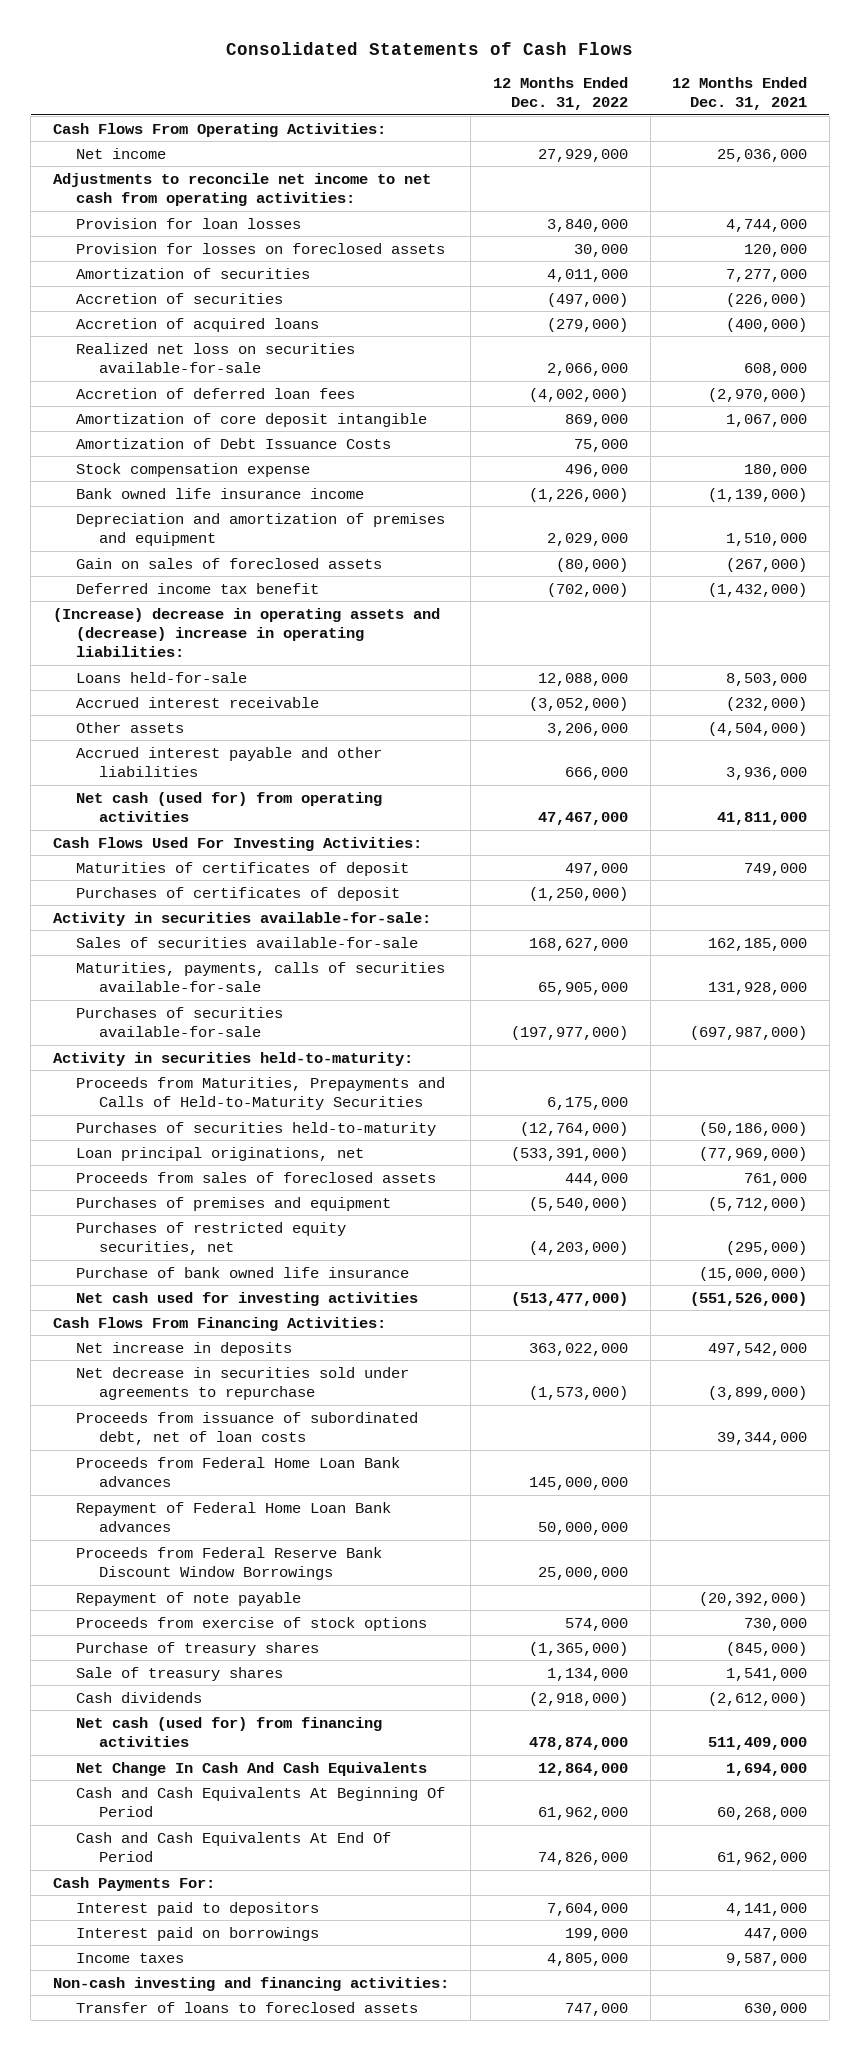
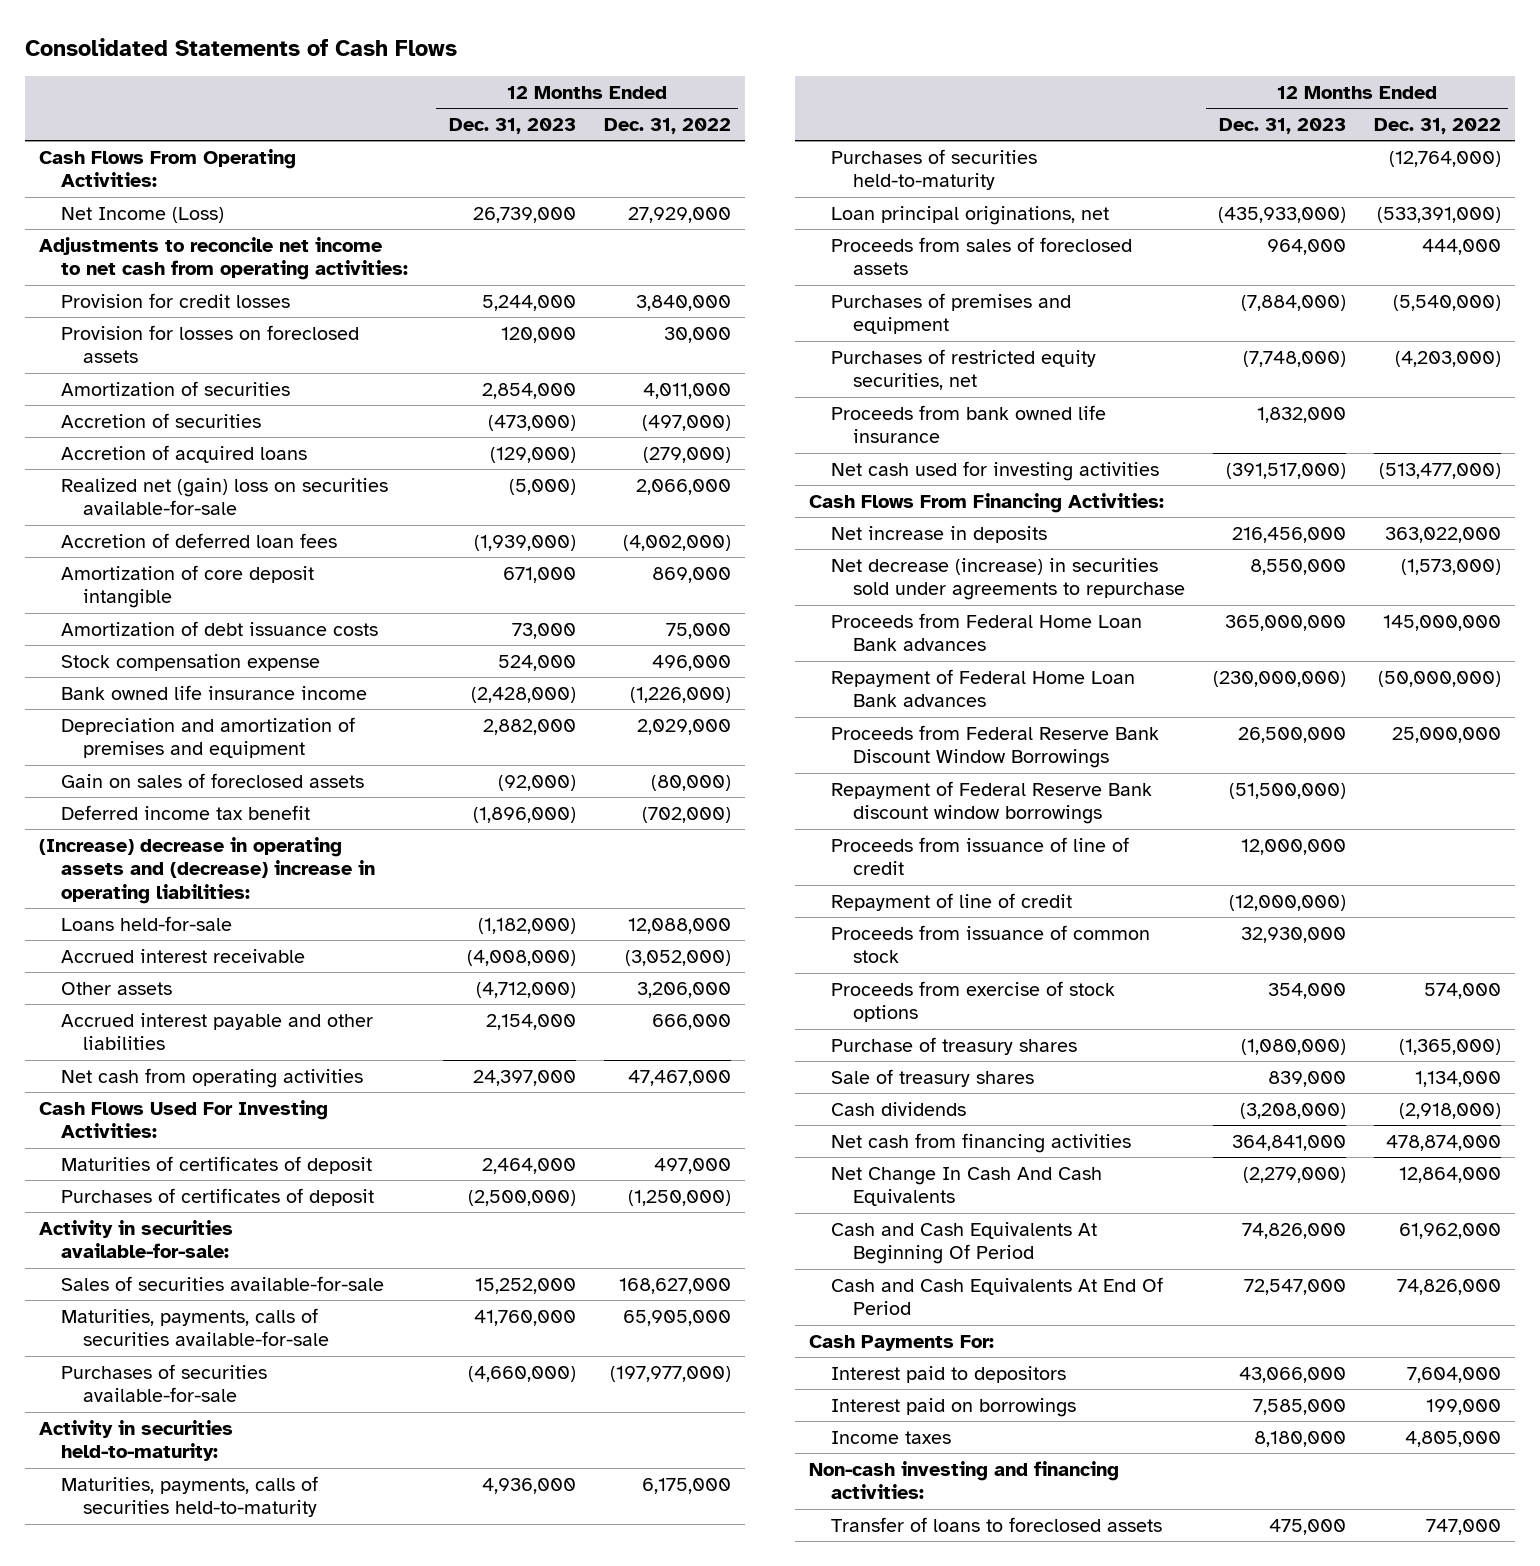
- | 12 Months Ended Dec. 31, 2022 | 12 Months Ended Dec. 31, 2021
+ | 12 Months Ended Dec. 31, 2023 | 12 Months Ended Dec. 31, 2022
- Net income | 27,929,000 | 25,036,000
+ Net Income (Loss) | 26,739,000 | 27,929,000
- Provision for loan losses | 3,840,000 | 4,744,000
+ Provision for credit losses | 5,244,000 | 3,840,000
- Realized net loss on securities available-for-sale | 2,066,000 | 608,000
+ Realized net (gain) loss on securities available-for-sale | (5,000) | 2,066,000
- Amortization of Debt Issuance Costs | 75,000 |
+ Amortization of debt issuance costs | 73,000 | 75,000
- Net cash (used for) from operating activities | 47,467,000 | 41,811,000
+ Net cash from operating activities | 24,397,000 | 47,467,000
- Proceeds from Maturities, Prepayments and Calls of Held-to-Maturity Securities | 6,175,000 |
+ Maturities, payments, calls of securities held-to-maturity | 4,936,000 | 6,175,000
- Purchase of bank owned life insurance | | (15,000,000)
+ Proceeds from bank owned life insurance | 1,832,000 |
- Net decrease in securities sold under agreements to repurchase | (1,573,000) | (3,899,000)
- Proceeds from issuance of subordinated debt, net of loan costs | | 39,344,000
+ Net decrease (increase) in securities sold under agreements to repurchase | 8,550,000 | (1,573,000)
- Repayment of Federal Home Loan Bank advances | 50,000,000 |
+ Repayment of Federal Home Loan Bank advances | (230,000,000) | (50,000,000)
- Repayment of note payable | | (20,392,000)
+ Repayment of Federal Reserve Bank discount window borrowings | (51,500,000) |
+ Proceeds from issuance of line of credit | 12,000,000 |
+ Repayment of line of credit | (12,000,000) |
+ Proceeds from issuance of common stock | 32,930,000 |
- Net cash (used for) from financing activities | 478,874,000 | 511,409,000
+ Net cash from financing activities | 364,841,000 | 478,874,000

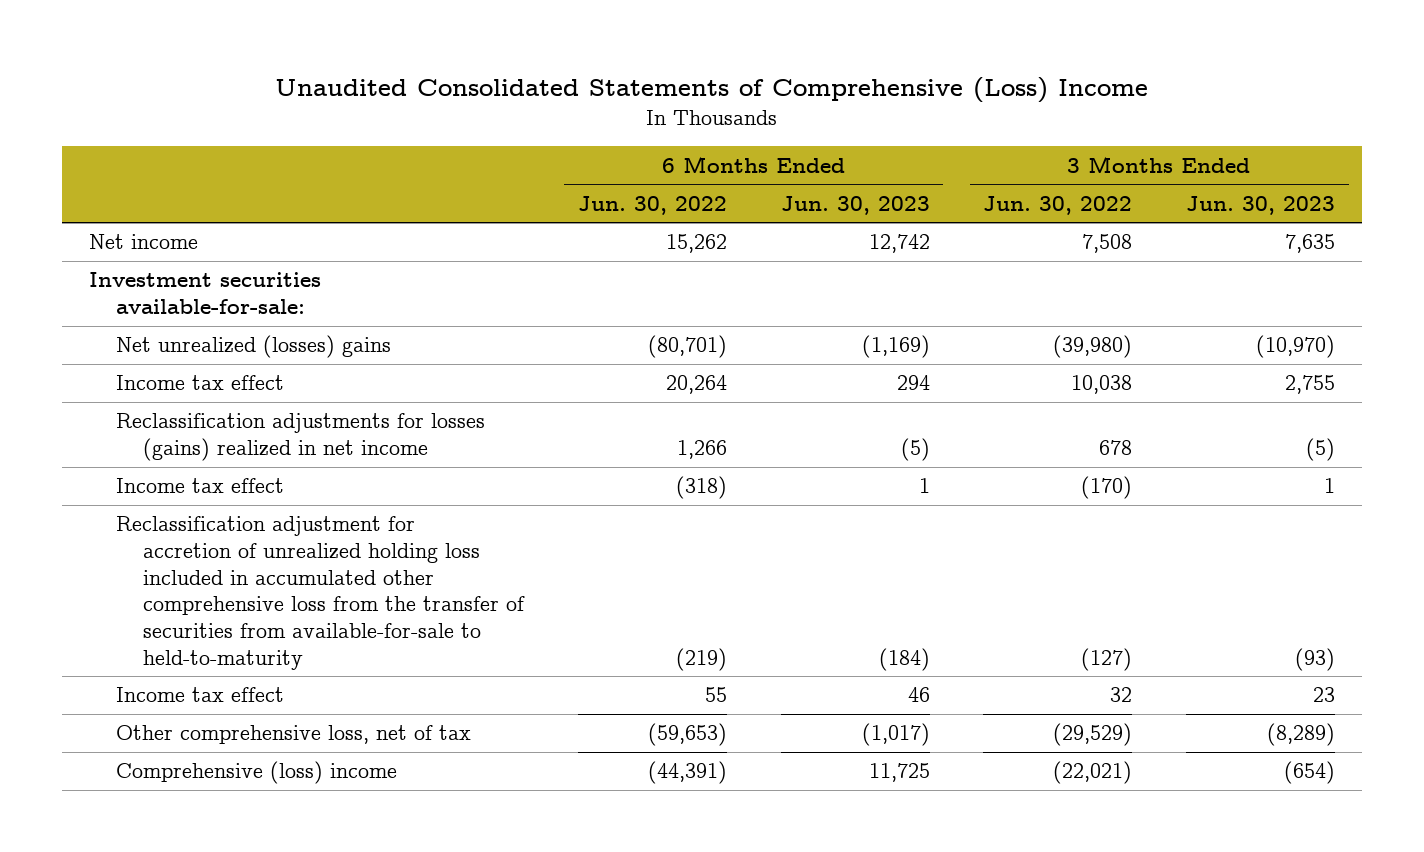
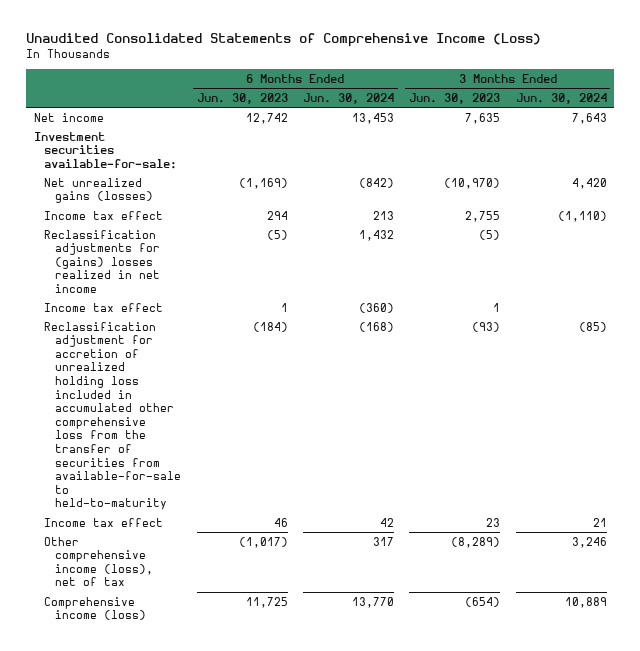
- Unaudited Consolidated Statements of Comprehensive (Loss) Income
+ Unaudited Consolidated Statements of Comprehensive Income (Loss)
- | 6 Months Ended Jun. 30, 2022 | 6 Months Ended Jun. 30, 2023 | 3 Months Ended Jun. 30, 2022 | 3 Months Ended Jun. 30, 2023
+ | 6 Months Ended Jun. 30, 2023 | 6 Months Ended Jun. 30, 2024 | 3 Months Ended Jun. 30, 2023 | 3 Months Ended Jun. 30, 2024
- Net unrealized (losses) gains | (80,701) | (1,169) | (39,980) | (10,970)
+ Net unrealized gains (losses) | (1,169) | (842) | (10,970) | 4,420
- Reclassification adjustments for losses (gains) realized in net income | 1,266 | (5) | 678 | (5)
+ Reclassification adjustments for (gains) losses realized in net income | (5) | 1,432 | (5) |
- Other comprehensive loss, net of tax | (59,653) | (1,017) | (29,529) | (8,289)
- Comprehensive (loss) income | (44,391) | 11,725 | (22,021) | (654)
+ Other comprehensive income (loss), net of tax | (1,017) | 317 | (8,289) | 3,246
+ Comprehensive income (loss) | 11,725 | 13,770 | (654) | 10,889

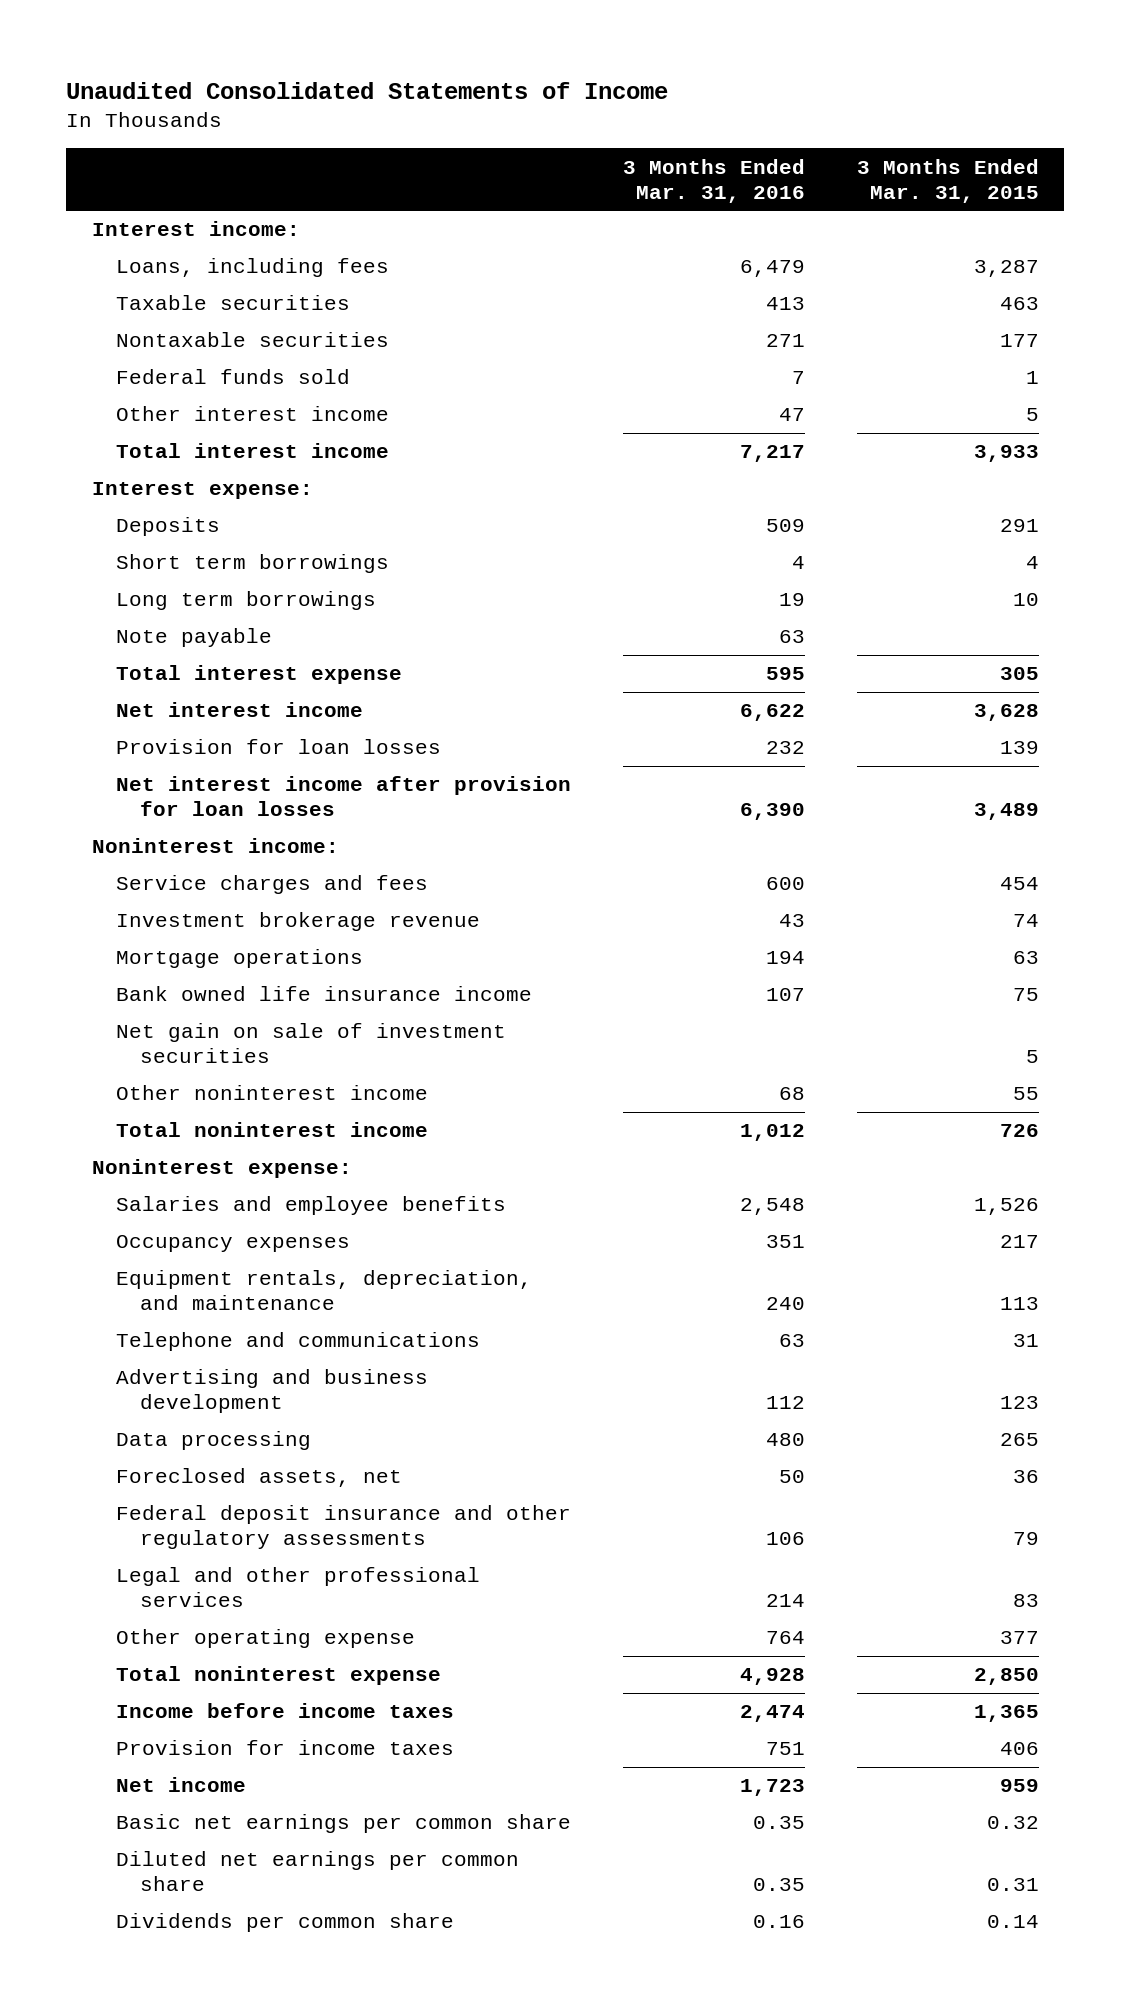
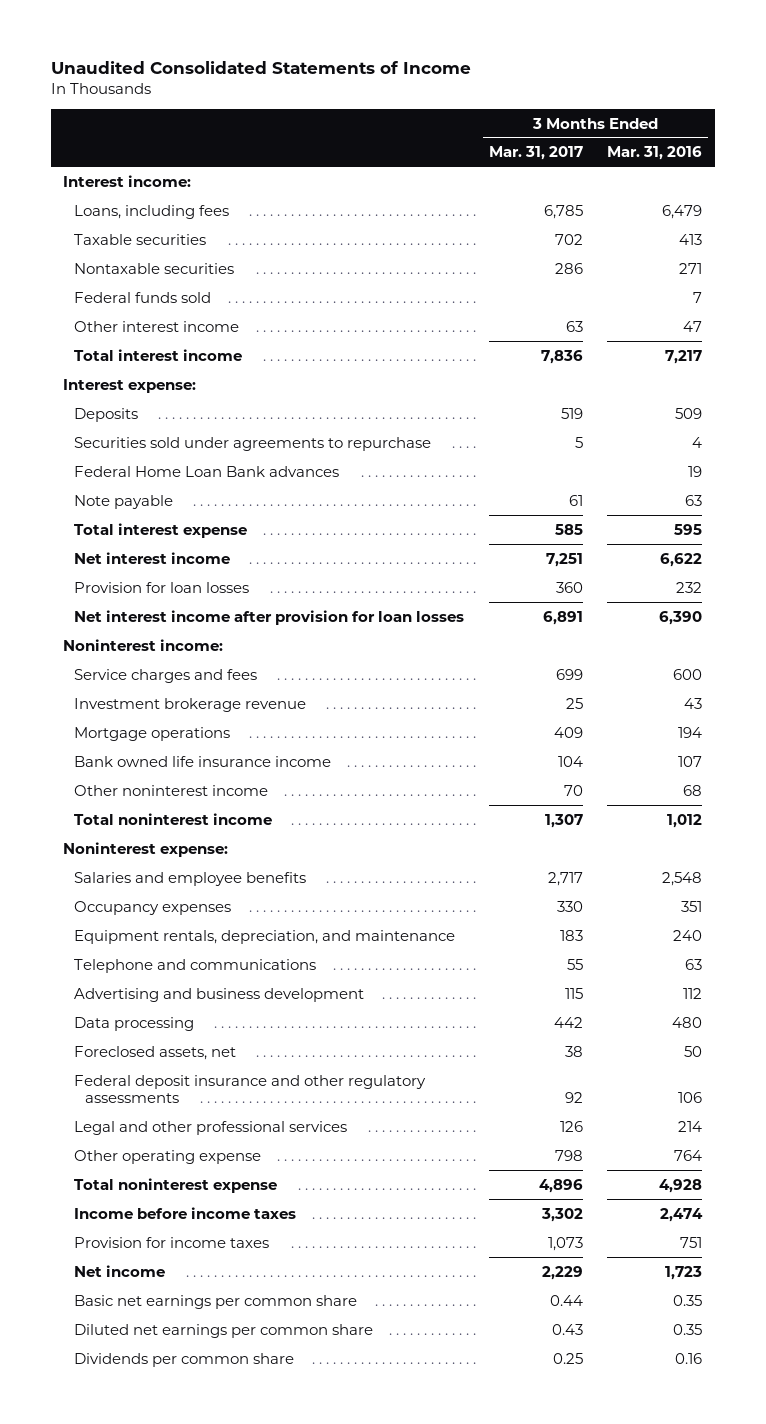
- | 3 Months Ended Mar. 31, 2016 | 3 Months Ended Mar. 31, 2015
+ | 3 Months Ended Mar. 31, 2017 | 3 Months Ended Mar. 31, 2016
- Short term borrowings | 4 | 4
- Long term borrowings | 19 | 10
+ Securities sold under agreements to repurchase | 5 | 4
+ Federal Home Loan Bank advances | | 19
- Net gain on sale of investment securities | | 5

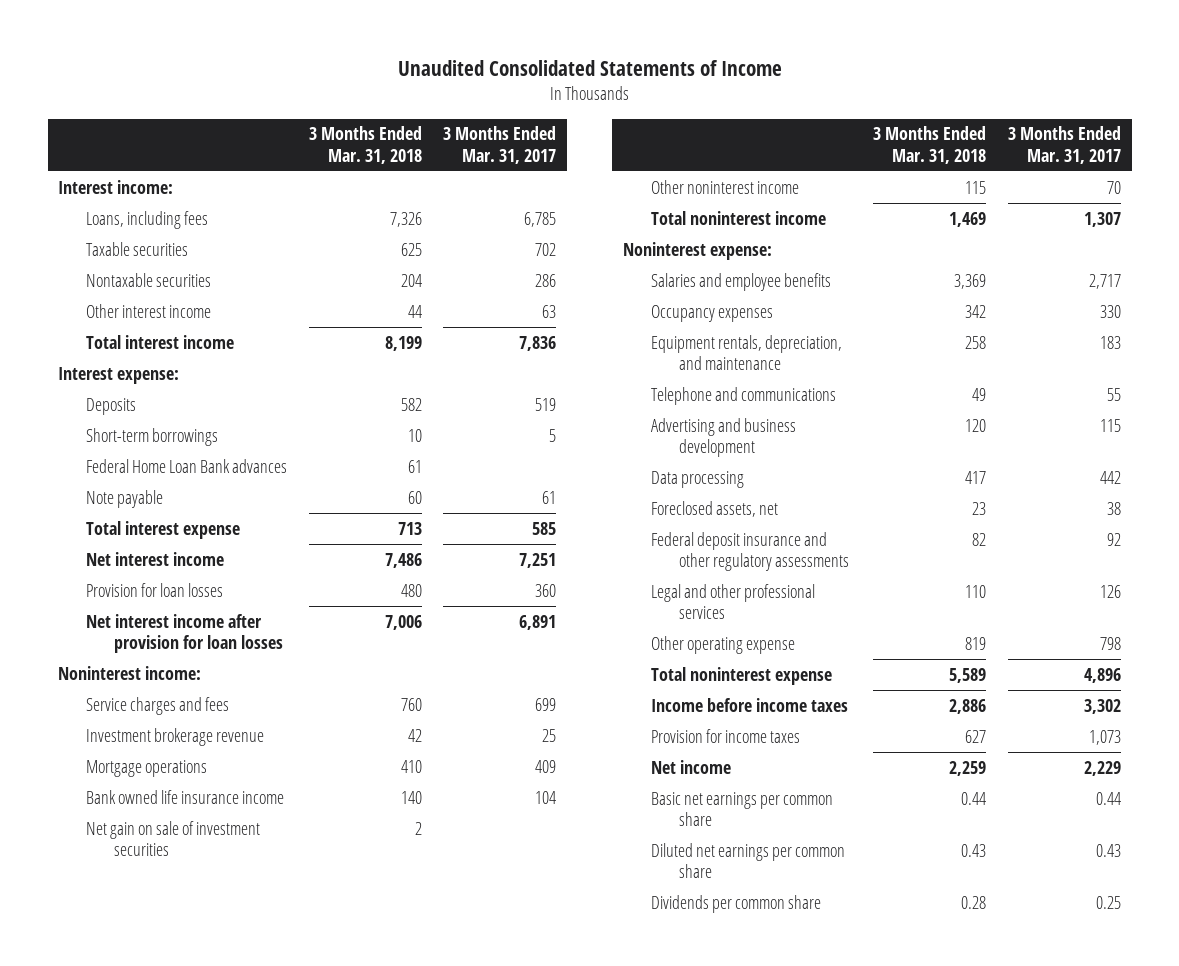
- | 3 Months Ended Mar. 31, 2017 | 3 Months Ended Mar. 31, 2016
+ | 3 Months Ended Mar. 31, 2018 | 3 Months Ended Mar. 31, 2017
- Federal funds sold | | 7
- Securities sold under agreements to repurchase | 5 | 4
+ Short-term borrowings | 10 | 5
+ Net gain on sale of investment securities | 2 |

